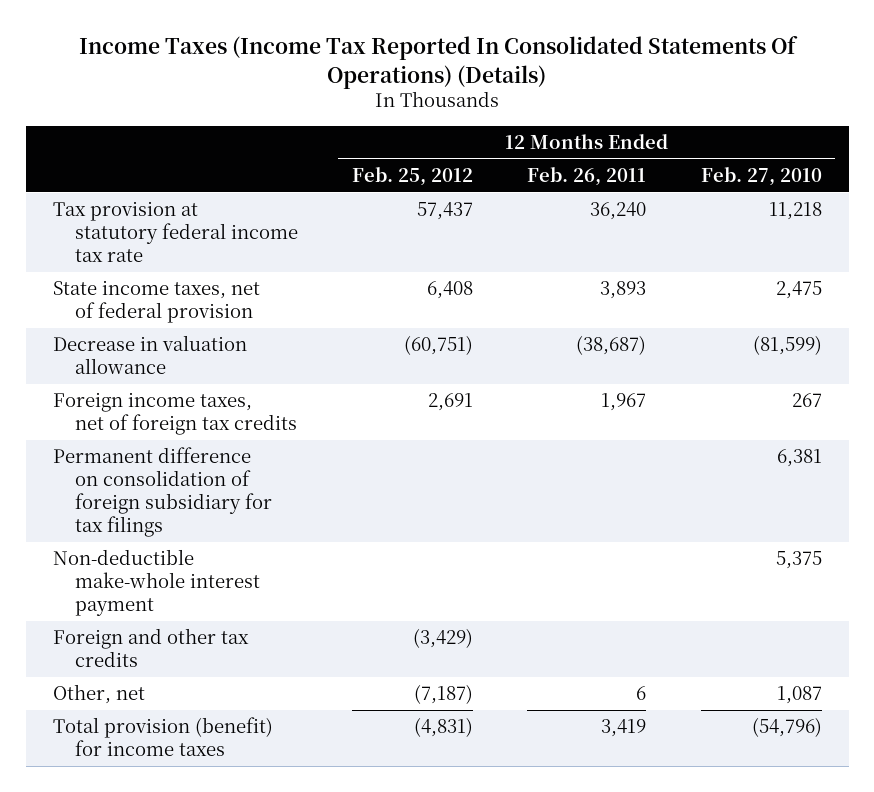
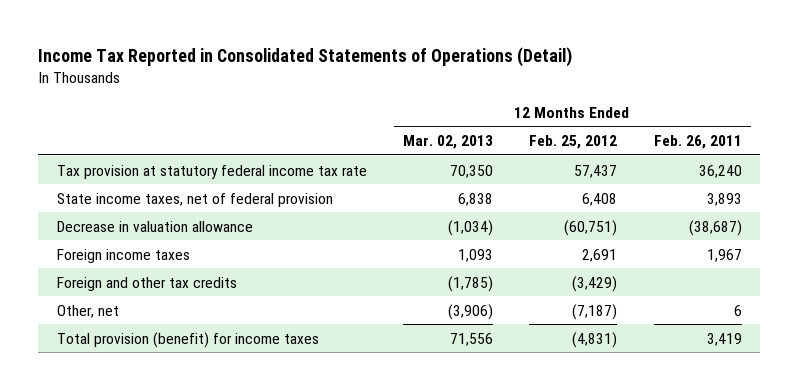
- Income Taxes (Income Tax Reported In Consolidated Statements Of Operations) (Details)
+ Income Tax Reported in Consolidated Statements of Operations (Detail)
- | 12 Months Ended Feb. 25, 2012 | 12 Months Ended Feb. 26, 2011 | 12 Months Ended Feb. 27, 2010
+ | 12 Months Ended Mar. 02, 2013 | 12 Months Ended Feb. 25, 2012 | 12 Months Ended Feb. 26, 2011
- Foreign income taxes, net of foreign tax credits | 2,691 | 1,967 | 267
- Permanent difference on consolidation of foreign subsidiary for tax filings | | | 6,381
- Non-deductible make-whole interest payment | | | 5,375
+ Foreign income taxes | 1,093 | 2,691 | 1,967

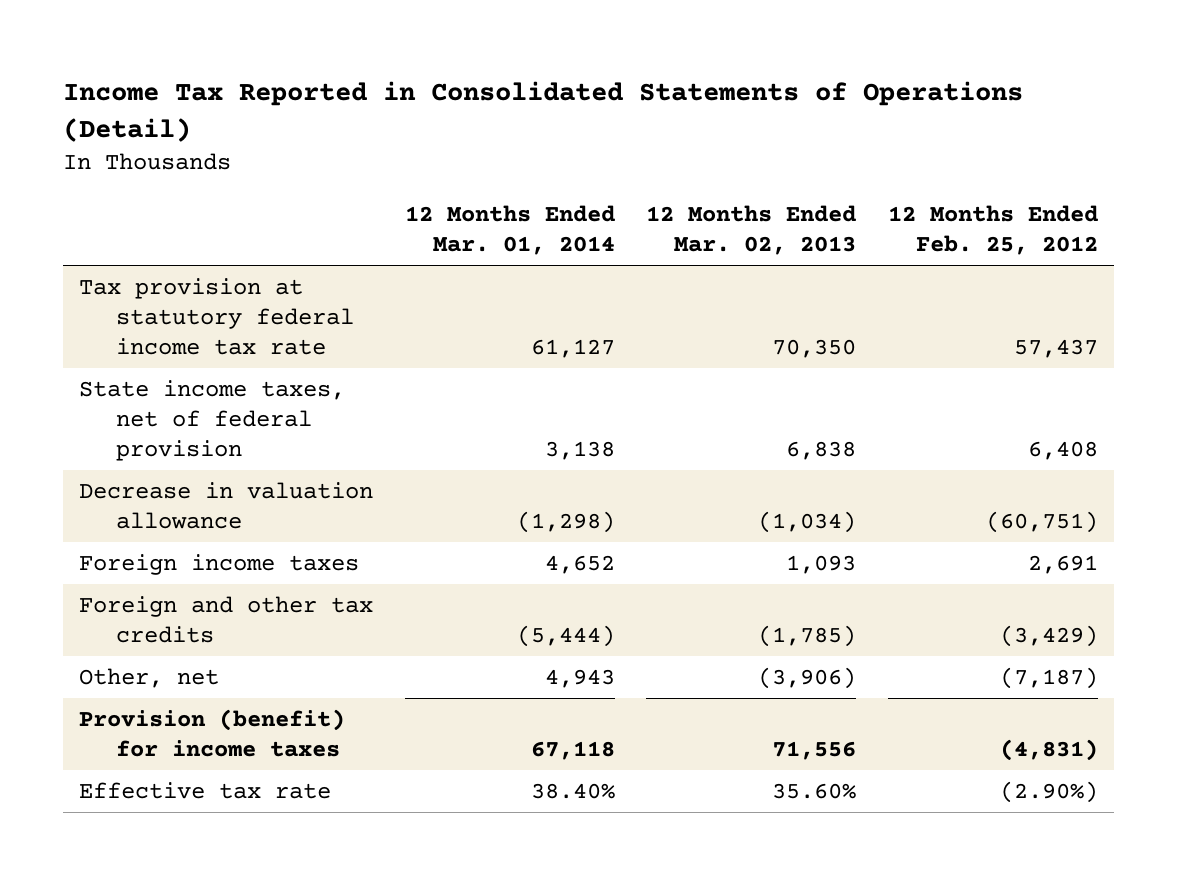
- | 12 Months Ended Mar. 02, 2013 | 12 Months Ended Feb. 25, 2012 | 12 Months Ended Feb. 26, 2011
+ | 12 Months Ended Mar. 01, 2014 | 12 Months Ended Mar. 02, 2013 | 12 Months Ended Feb. 25, 2012
- Total provision (benefit) for income taxes | 71,556 | (4,831) | 3,419
+ Provision (benefit) for income taxes | 67,118 | 71,556 | (4,831)
+ Effective tax rate | 38.40% | 35.60% | (2.90%)

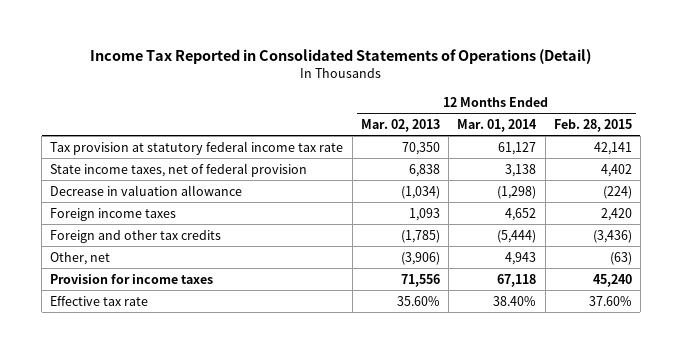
- | 12 Months Ended Mar. 01, 2014 | 12 Months Ended Mar. 02, 2013 | 12 Months Ended Feb. 25, 2012
+ | 12 Months Ended Mar. 02, 2013 | 12 Months Ended Mar. 01, 2014 | 12 Months Ended Feb. 28, 2015
- Provision (benefit) for income taxes | 67,118 | 71,556 | (4,831)
+ Provision for income taxes | 71,556 | 67,118 | 45,240

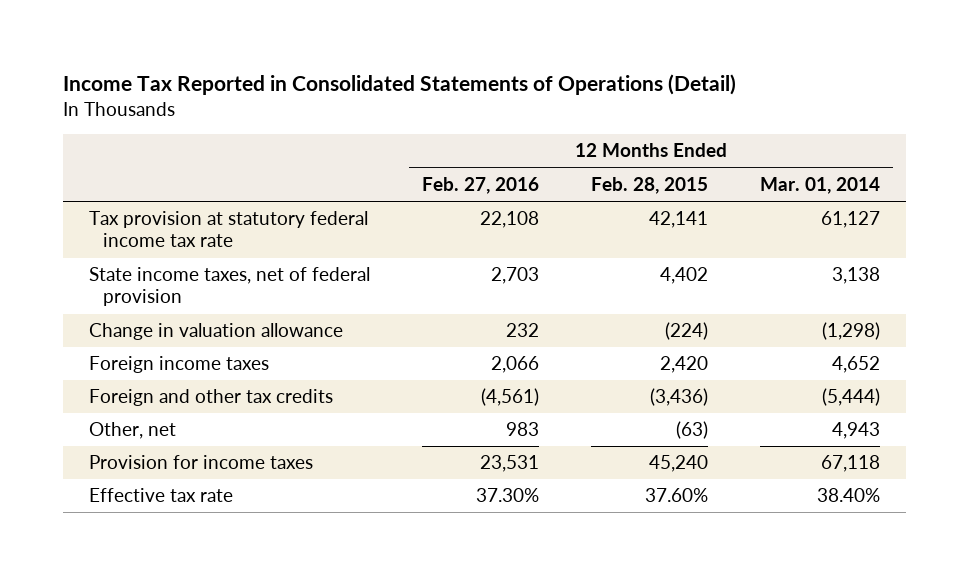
- | 12 Months Ended Mar. 02, 2013 | 12 Months Ended Mar. 01, 2014 | 12 Months Ended Feb. 28, 2015
+ | 12 Months Ended Feb. 27, 2016 | 12 Months Ended Feb. 28, 2015 | 12 Months Ended Mar. 01, 2014
- Decrease in valuation allowance | (1,034) | (1,298) | (224)
+ Change in valuation allowance | 232 | (224) | (1,298)

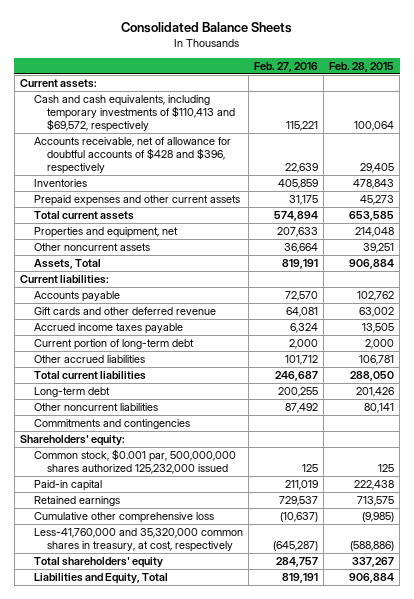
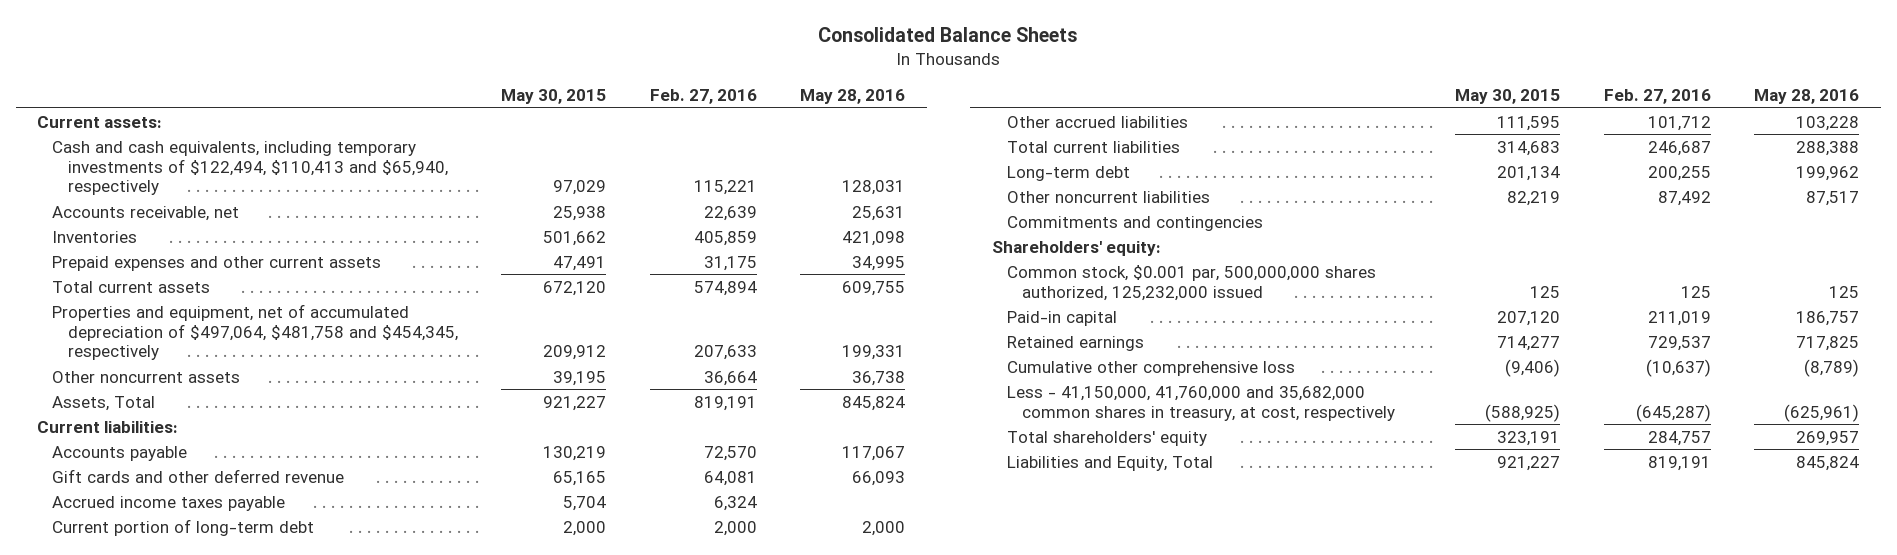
- | Feb. 27, 2016 | Feb. 28, 2015
+ | May 30, 2015 | Feb. 27, 2016 | May 28, 2016
- Cash and cash equivalents, including temporary investments of $110,413 and $69,572, respectively | 115,221 | 100,064
- Accounts receivable, net of allowance for doubtful accounts of $428 and $396, respectively | 22,639 | 29,405
+ Cash and cash equivalents, including temporary investments of $122,494, $110,413 and $65,940, respectively | 97,029 | 115,221 | 128,031
+ Accounts receivable, net | 25,938 | 22,639 | 25,631
- Properties and equipment, net | 207,633 | 214,048
+ Properties and equipment, net of accumulated depreciation of $497,064, $481,758 and $454,345, respectively | 209,912 | 207,633 | 199,331
- Common stock, $0.001 par, 500,000,000 shares authorized 125,232,000 issued | 125 | 125
+ Common stock, $0.001 par, 500,000,000 shares authorized, 125,232,000 issued | 125 | 125 | 125
- Less-41,760,000 and 35,320,000 common shares in treasury, at cost, respectively | (645,287) | (588,886)
+ Less - 41,150,000, 41,760,000 and 35,682,000 common shares in treasury, at cost, respectively | (588,925) | (645,287) | (625,961)

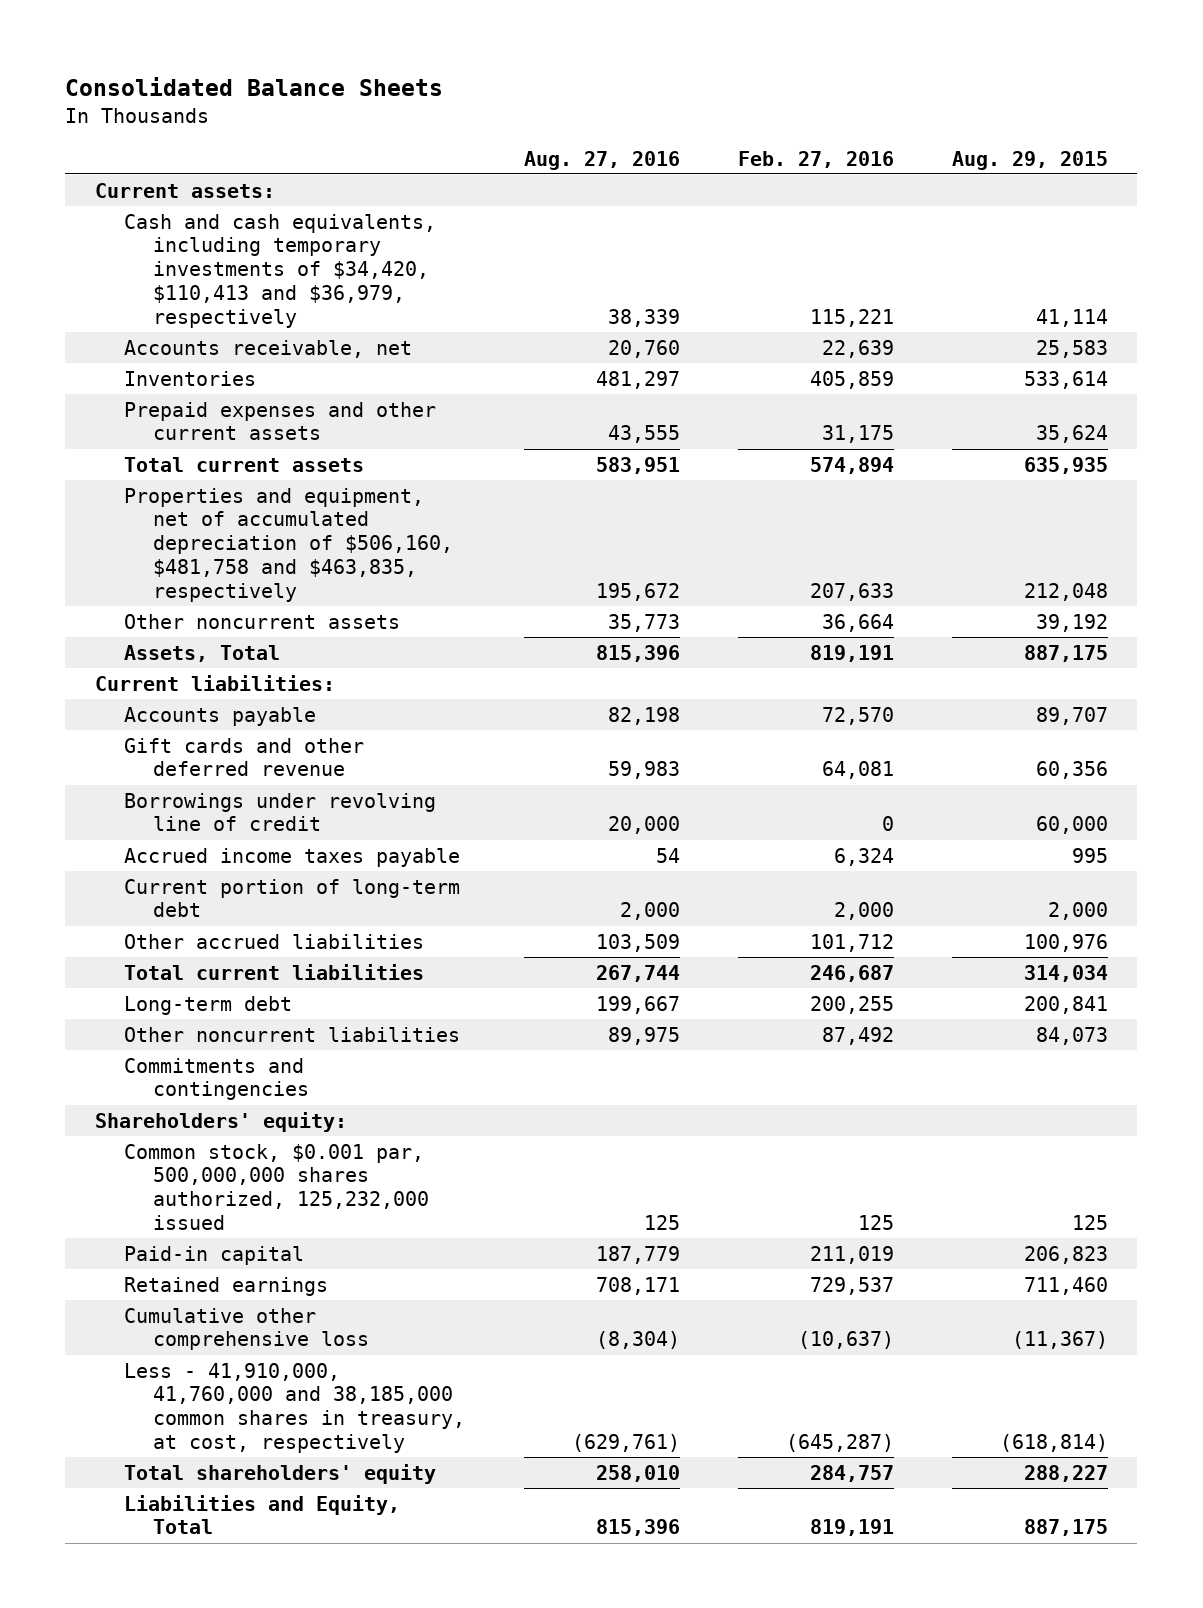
- | May 30, 2015 | Feb. 27, 2016 | May 28, 2016
+ | Aug. 27, 2016 | Feb. 27, 2016 | Aug. 29, 2015
- Cash and cash equivalents, including temporary investments of $122,494, $110,413 and $65,940, respectively | 97,029 | 115,221 | 128,031
+ Cash and cash equivalents, including temporary investments of $34,420, $110,413 and $36,979, respectively | 38,339 | 115,221 | 41,114
- Properties and equipment, net of accumulated depreciation of $497,064, $481,758 and $454,345, respectively | 209,912 | 207,633 | 199,331
+ Properties and equipment, net of accumulated depreciation of $506,160, $481,758 and $463,835, respectively | 195,672 | 207,633 | 212,048
+ Borrowings under revolving line of credit | 20,000 | 0 | 60,000
- Less - 41,150,000, 41,760,000 and 35,682,000 common shares in treasury, at cost, respectively | (588,925) | (645,287) | (625,961)
+ Less - 41,910,000, 41,760,000 and 38,185,000 common shares in treasury, at cost, respectively | (629,761) | (645,287) | (618,814)

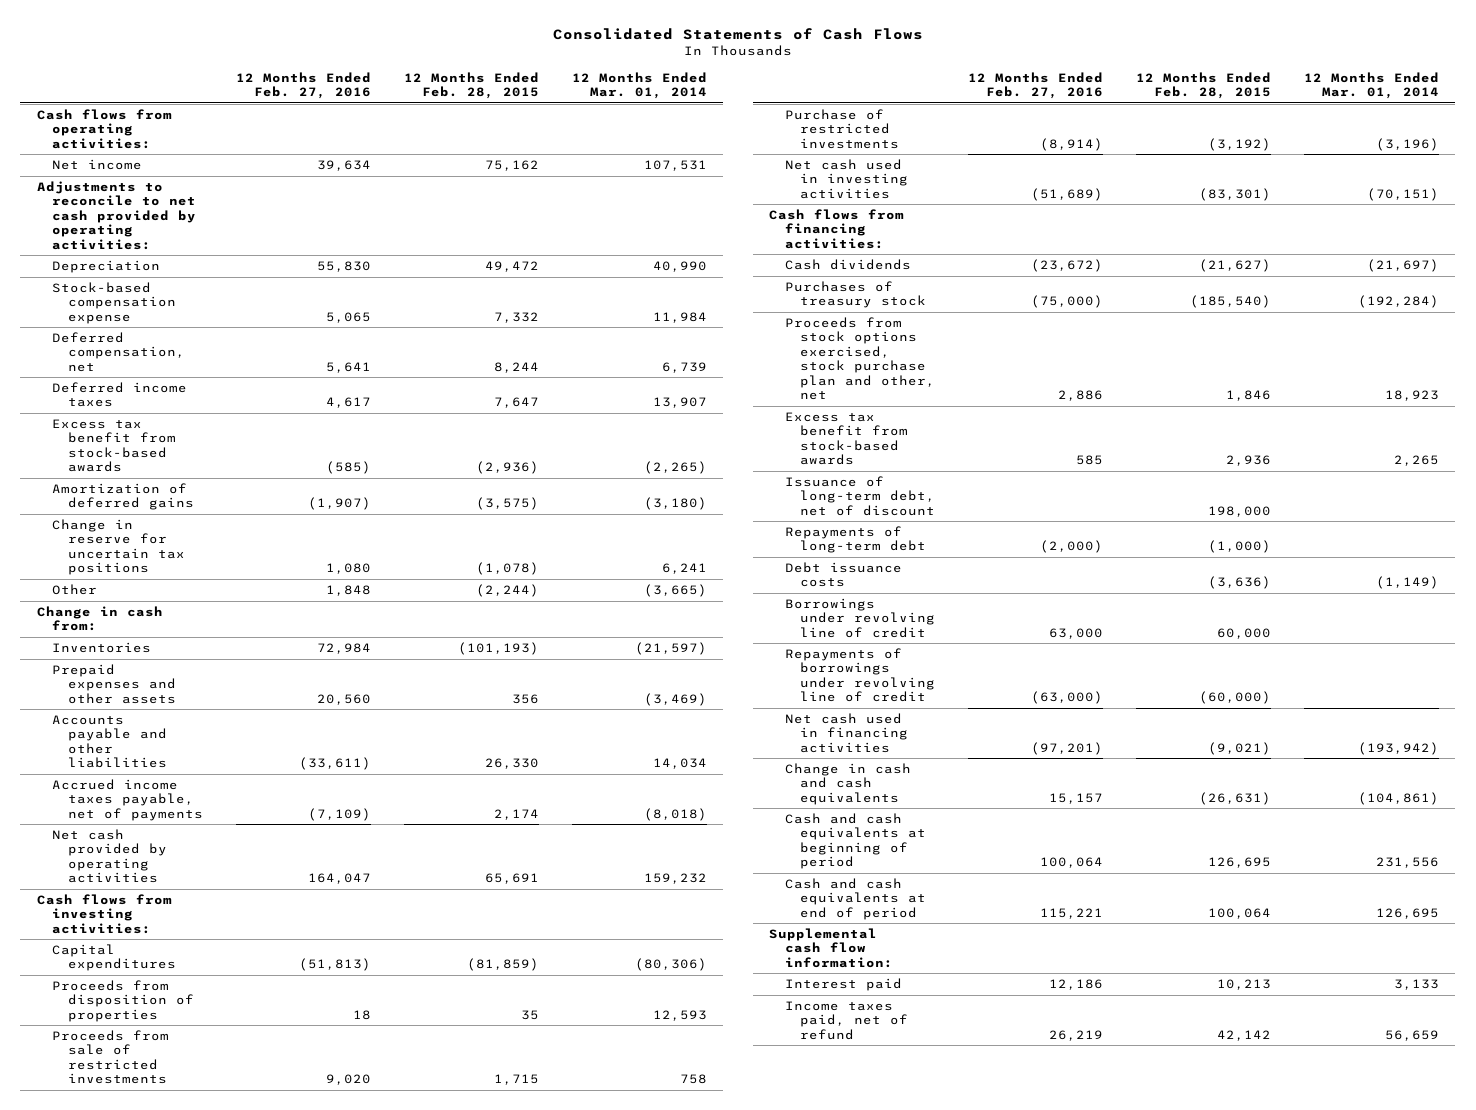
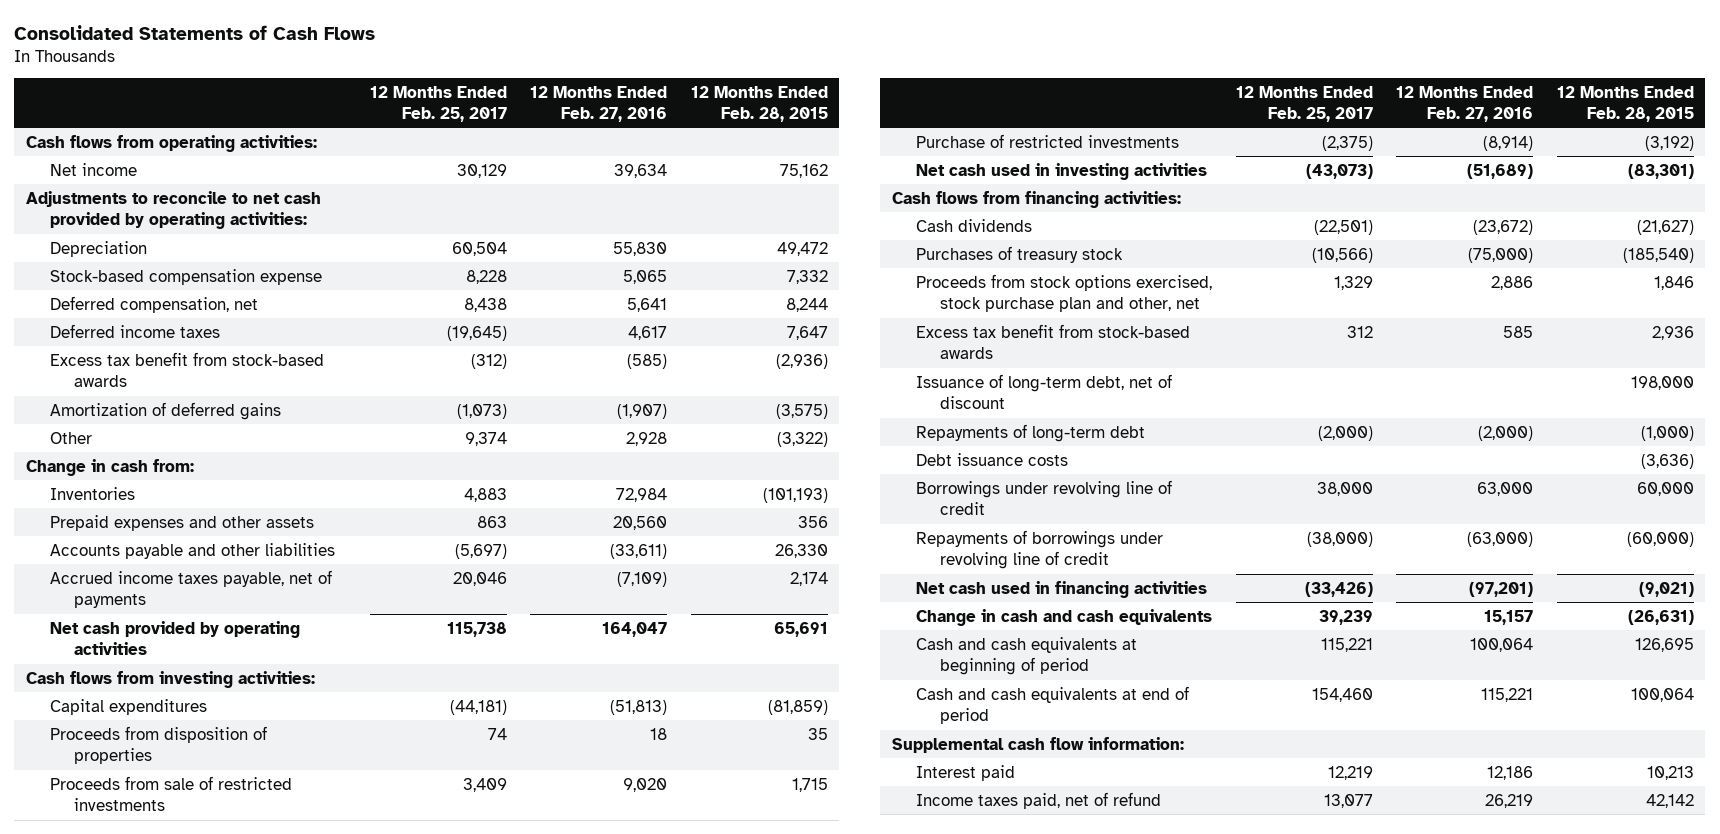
- | 12 Months Ended Feb. 27, 2016 | 12 Months Ended Feb. 28, 2015 | 12 Months Ended Mar. 01, 2014
+ | 12 Months Ended Feb. 25, 2017 | 12 Months Ended Feb. 27, 2016 | 12 Months Ended Feb. 28, 2015
- Change in reserve for uncertain tax positions | 1,080 | (1,078) | 6,241
- Other | 1,848 | (2,244) | (3,665)
+ Other | 9,374 | 2,928 | (3,322)

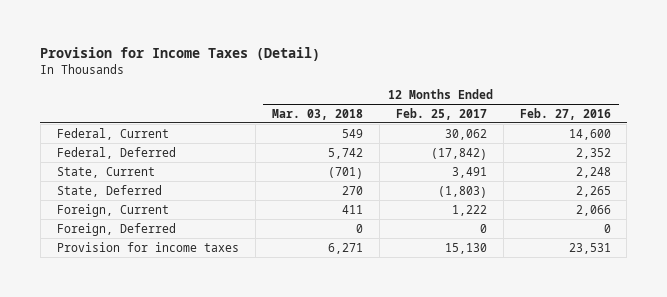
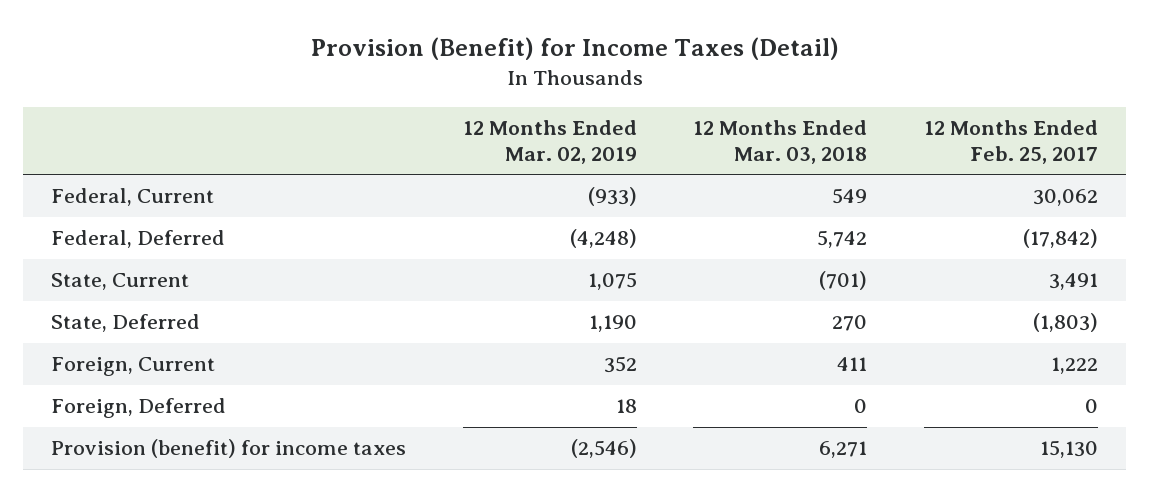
- Provision for Income Taxes (Detail)
+ Provision (Benefit) for Income Taxes (Detail)
- | 12 Months Ended Mar. 03, 2018 | 12 Months Ended Feb. 25, 2017 | 12 Months Ended Feb. 27, 2016
+ | 12 Months Ended Mar. 02, 2019 | 12 Months Ended Mar. 03, 2018 | 12 Months Ended Feb. 25, 2017
- Provision for income taxes | 6,271 | 15,130 | 23,531
+ Provision (benefit) for income taxes | (2,546) | 6,271 | 15,130

